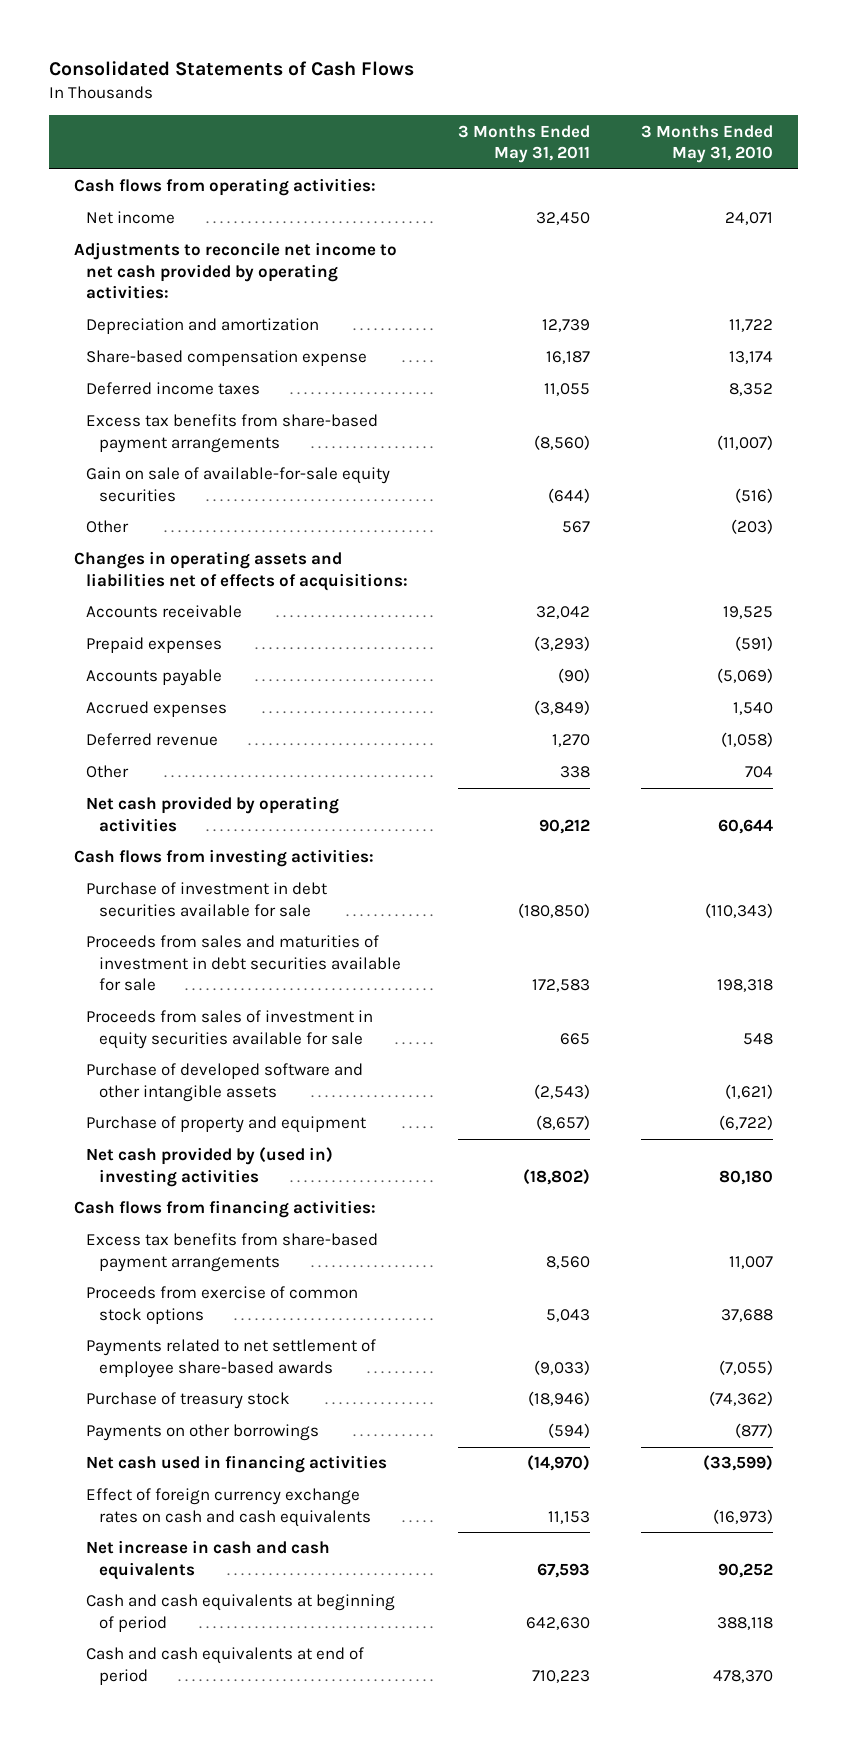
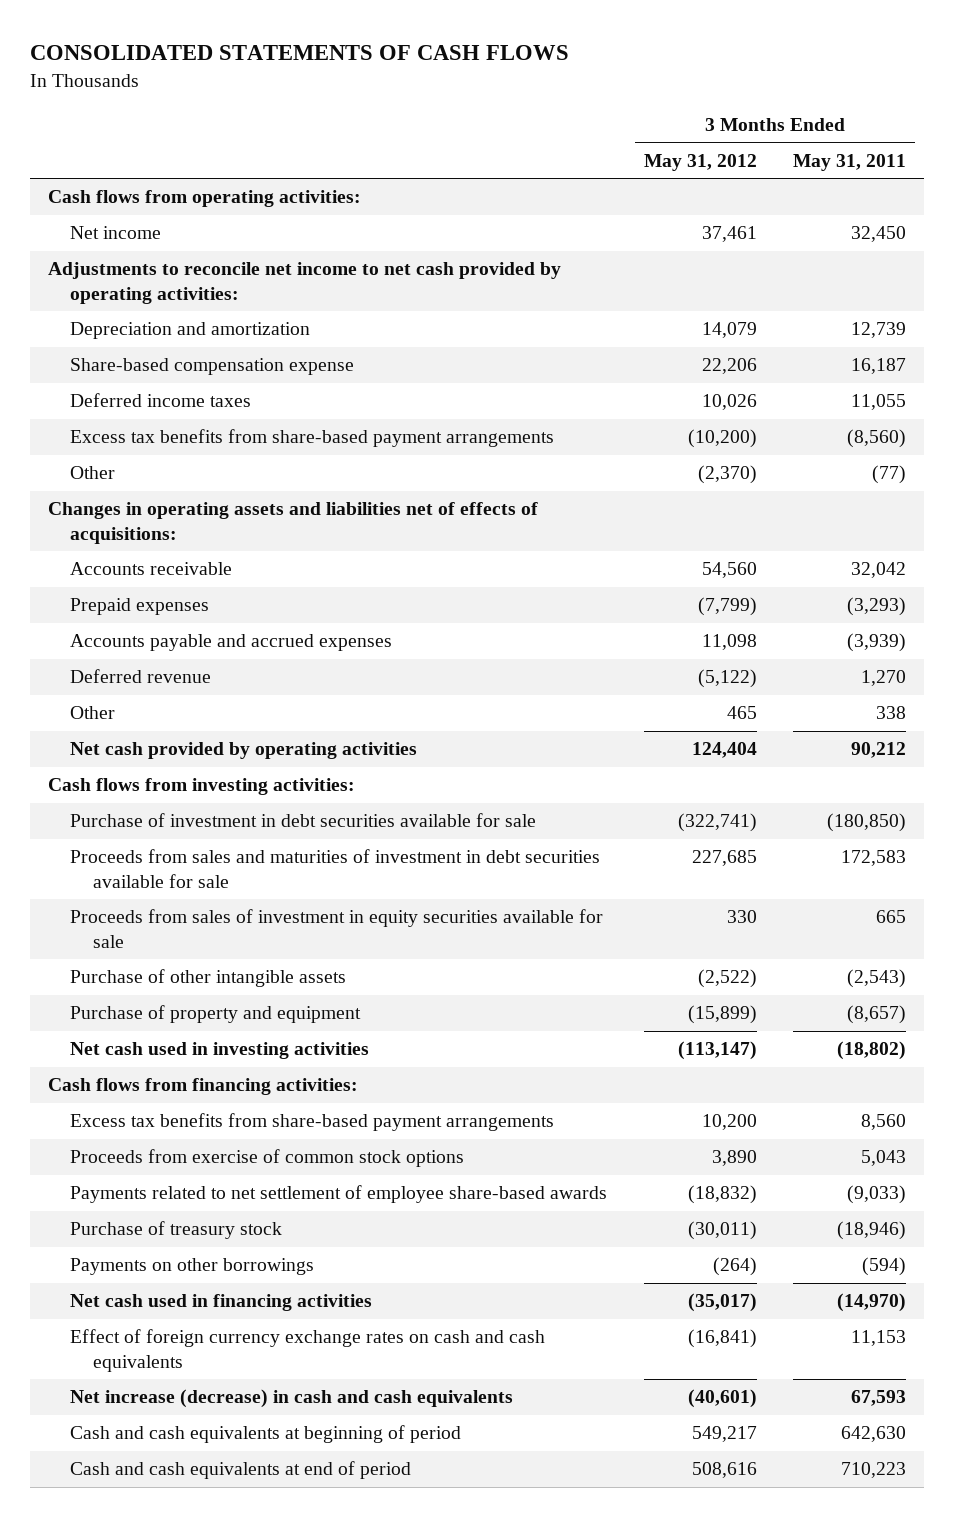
- Consolidated Statements of Cash Flows
+ CONSOLIDATED STATEMENTS OF CASH FLOWS
- | 3 Months Ended May 31, 2011 | 3 Months Ended May 31, 2010
+ | 3 Months Ended May 31, 2012 | 3 Months Ended May 31, 2011
- Gain on sale of available-for-sale equity securities | (644) | (516)
- Other | 567 | (203)
+ Other | (2,370) | (77)
- Accounts payable | (90) | (5,069)
- Accrued expenses | (3,849) | 1,540
+ Accounts payable and accrued expenses | 11,098 | (3,939)
- Purchase of developed software and other intangible assets | (2,543) | (1,621)
+ Purchase of other intangible assets | (2,522) | (2,543)
- Net cash provided by (used in) investing activities | (18,802) | 80,180
+ Net cash used in investing activities | (113,147) | (18,802)
- Net increase in cash and cash equivalents | 67,593 | 90,252
+ Net increase (decrease) in cash and cash equivalents | (40,601) | 67,593

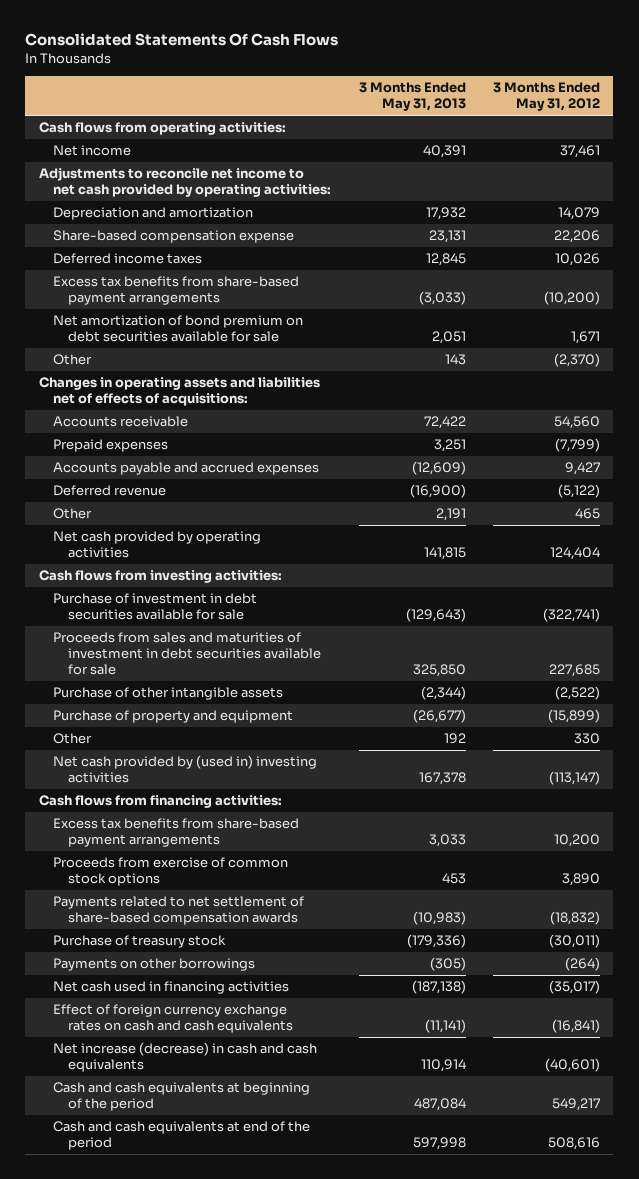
- CONSOLIDATED STATEMENTS OF CASH FLOWS
+ Consolidated Statements Of Cash Flows
- | 3 Months Ended May 31, 2012 | 3 Months Ended May 31, 2011
+ | 3 Months Ended May 31, 2013 | 3 Months Ended May 31, 2012
+ Net amortization of bond premium on debt securities available for sale | 2,051 | 1,671
- Accounts payable and accrued expenses | 11,098 | (3,939)
+ Accounts payable and accrued expenses | (12,609) | 9,427
- Proceeds from sales of investment in equity securities available for sale | 330 | 665
- Net cash used in investing activities | (113,147) | (18,802)
+ Other | 192 | 330
+ Net cash provided by (used in) investing activities | 167,378 | (113,147)
- Payments related to net settlement of employee share-based awards | (18,832) | (9,033)
+ Payments related to net settlement of share-based compensation awards | (10,983) | (18,832)
- Cash and cash equivalents at beginning of period | 549,217 | 642,630
- Cash and cash equivalents at end of period | 508,616 | 710,223
+ Cash and cash equivalents at beginning of the period | 487,084 | 549,217
+ Cash and cash equivalents at end of the period | 597,998 | 508,616

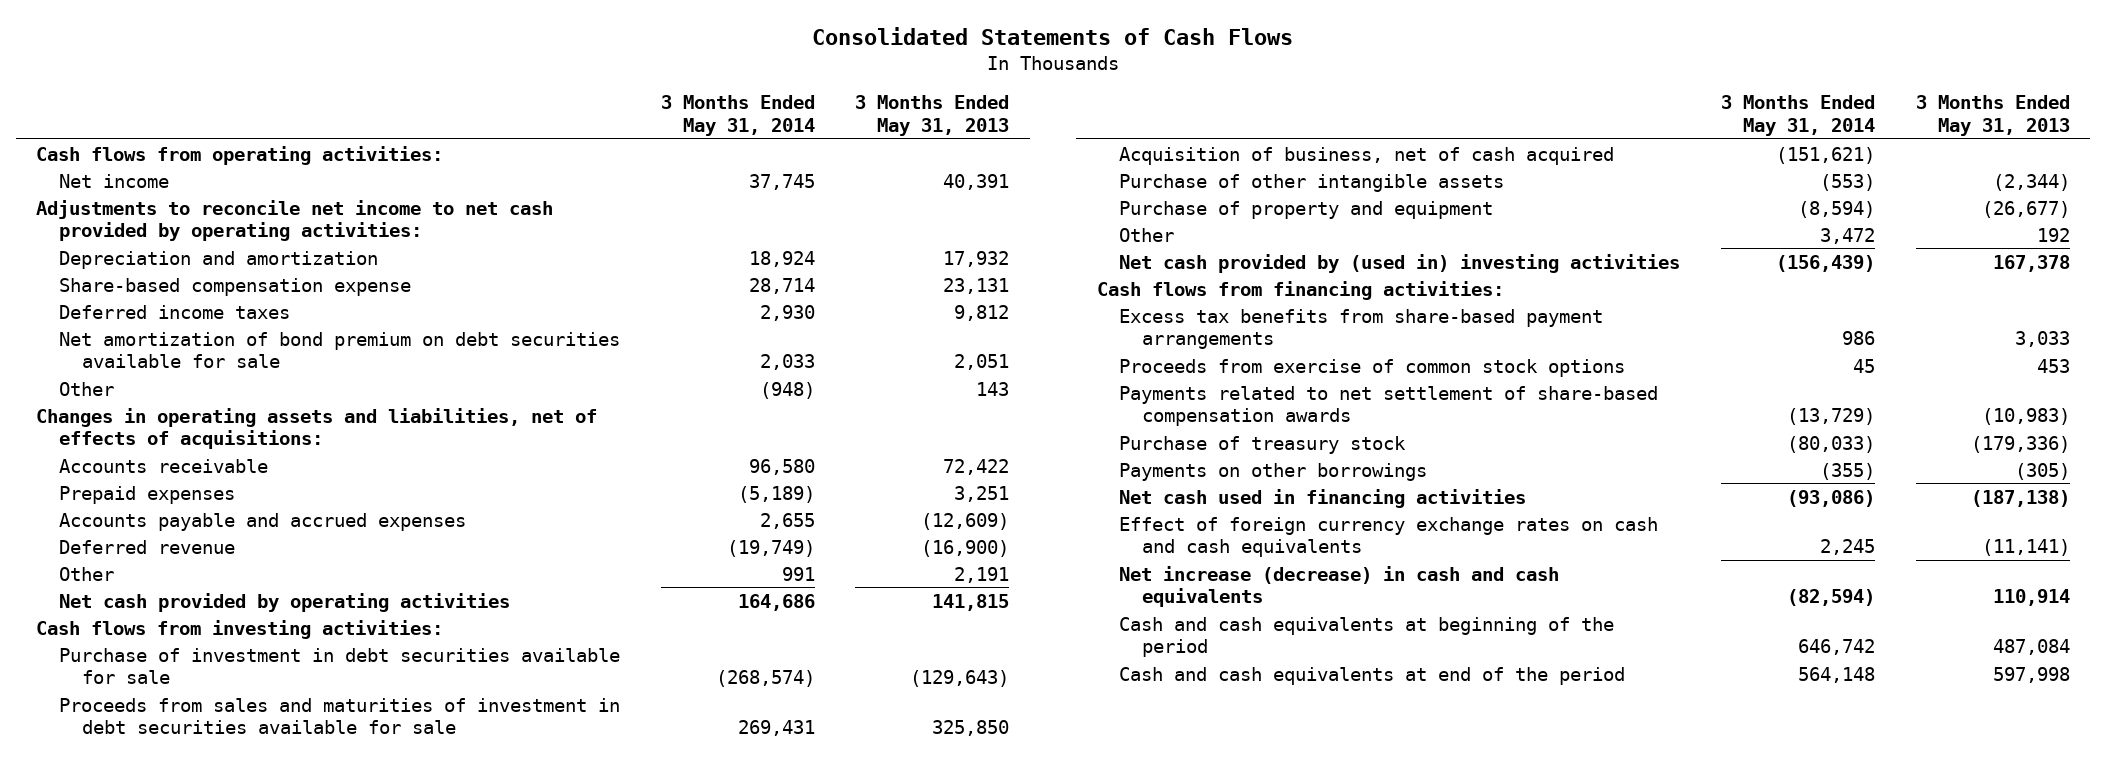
- Consolidated Statements Of Cash Flows
+ Consolidated Statements of Cash Flows
- | 3 Months Ended May 31, 2013 | 3 Months Ended May 31, 2012
+ | 3 Months Ended May 31, 2014 | 3 Months Ended May 31, 2013
- Deferred income taxes | 12,845 | 10,026
- Excess tax benefits from share-based payment arrangements | (3,033) | (10,200)
+ Deferred income taxes | 2,930 | 9,812
- Changes in operating assets and liabilities net of effects of acquisitions:
+ Changes in operating assets and liabilities, net of effects of acquisitions:
+ Acquisition of business, net of cash acquired | (151,621) |

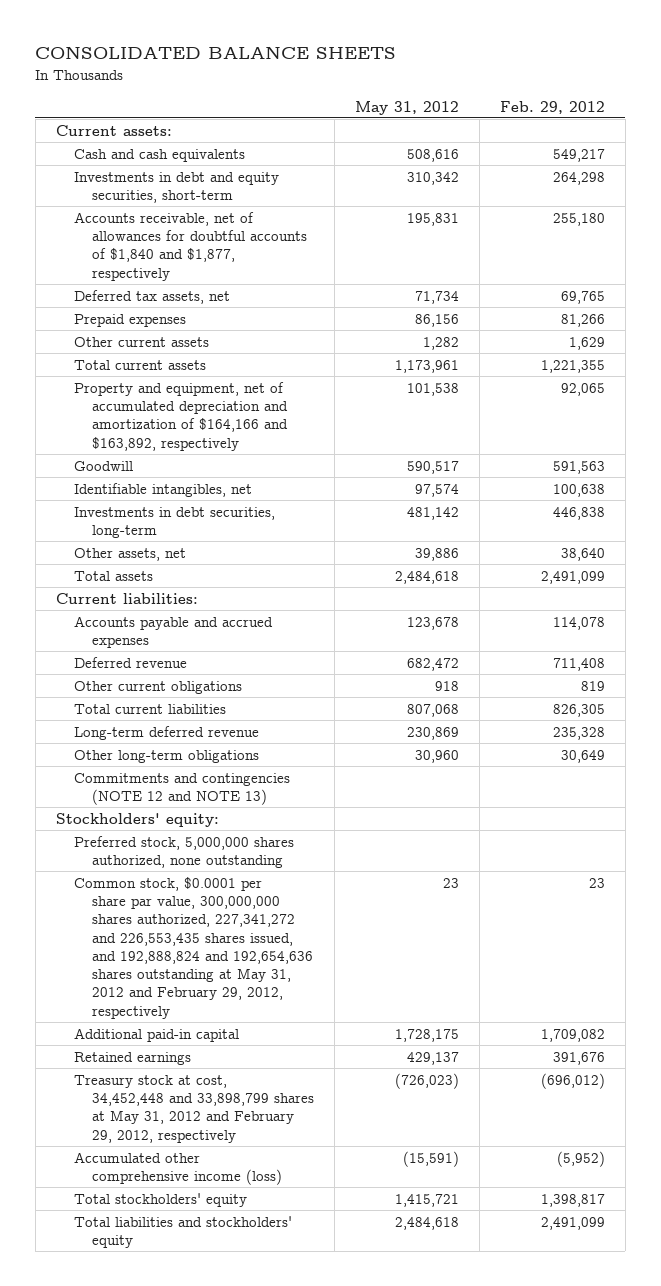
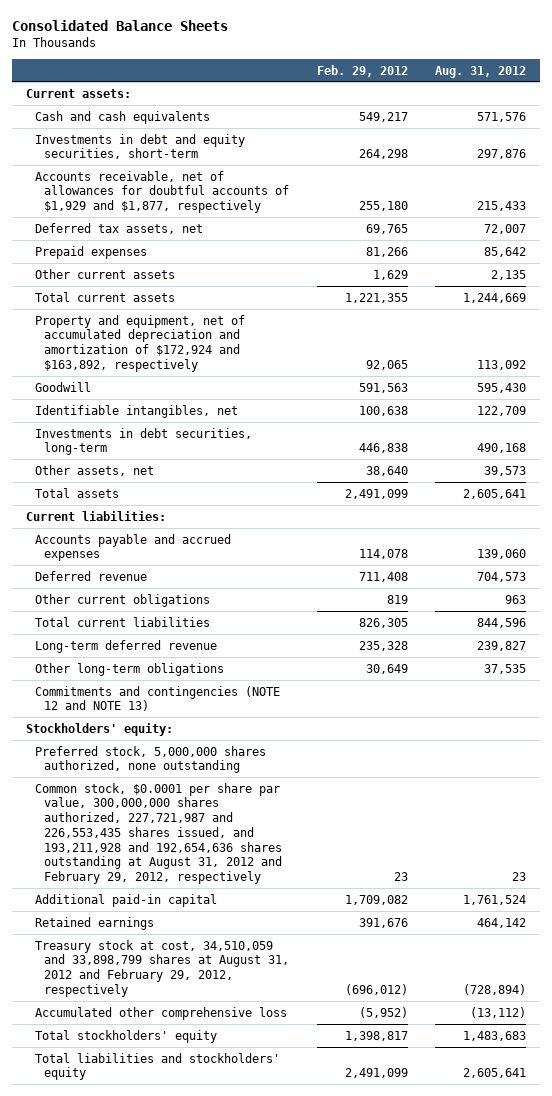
- CONSOLIDATED BALANCE SHEETS
+ Consolidated Balance Sheets
- | May 31, 2012 | Feb. 29, 2012
+ | Feb. 29, 2012 | Aug. 31, 2012
- Accounts receivable, net of allowances for doubtful accounts of $1,840 and $1,877, respectively | 195,831 | 255,180
+ Accounts receivable, net of allowances for doubtful accounts of $1,929 and $1,877, respectively | 255,180 | 215,433
- Property and equipment, net of accumulated depreciation and amortization of $164,166 and $163,892, respectively | 101,538 | 92,065
+ Property and equipment, net of accumulated depreciation and amortization of $172,924 and $163,892, respectively | 92,065 | 113,092
- Common stock, $0.0001 per share par value, 300,000,000 shares authorized, 227,341,272 and 226,553,435 shares issued, and 192,888,824 and 192,654,636 shares outstanding at May 31, 2012 and February 29, 2012, respectively | 23 | 23
+ Common stock, $0.0001 per share par value, 300,000,000 shares authorized, 227,721,987 and 226,553,435 shares issued, and 193,211,928 and 192,654,636 shares outstanding at August 31, 2012 and February 29, 2012, respectively | 23 | 23
- Treasury stock at cost, 34,452,448 and 33,898,799 shares at May 31, 2012 and February 29, 2012, respectively | (726,023) | (696,012)
- Accumulated other comprehensive income (loss) | (15,591) | (5,952)
+ Treasury stock at cost, 34,510,059 and 33,898,799 shares at August 31, 2012 and February 29, 2012, respectively | (696,012) | (728,894)
+ Accumulated other comprehensive loss | (5,952) | (13,112)

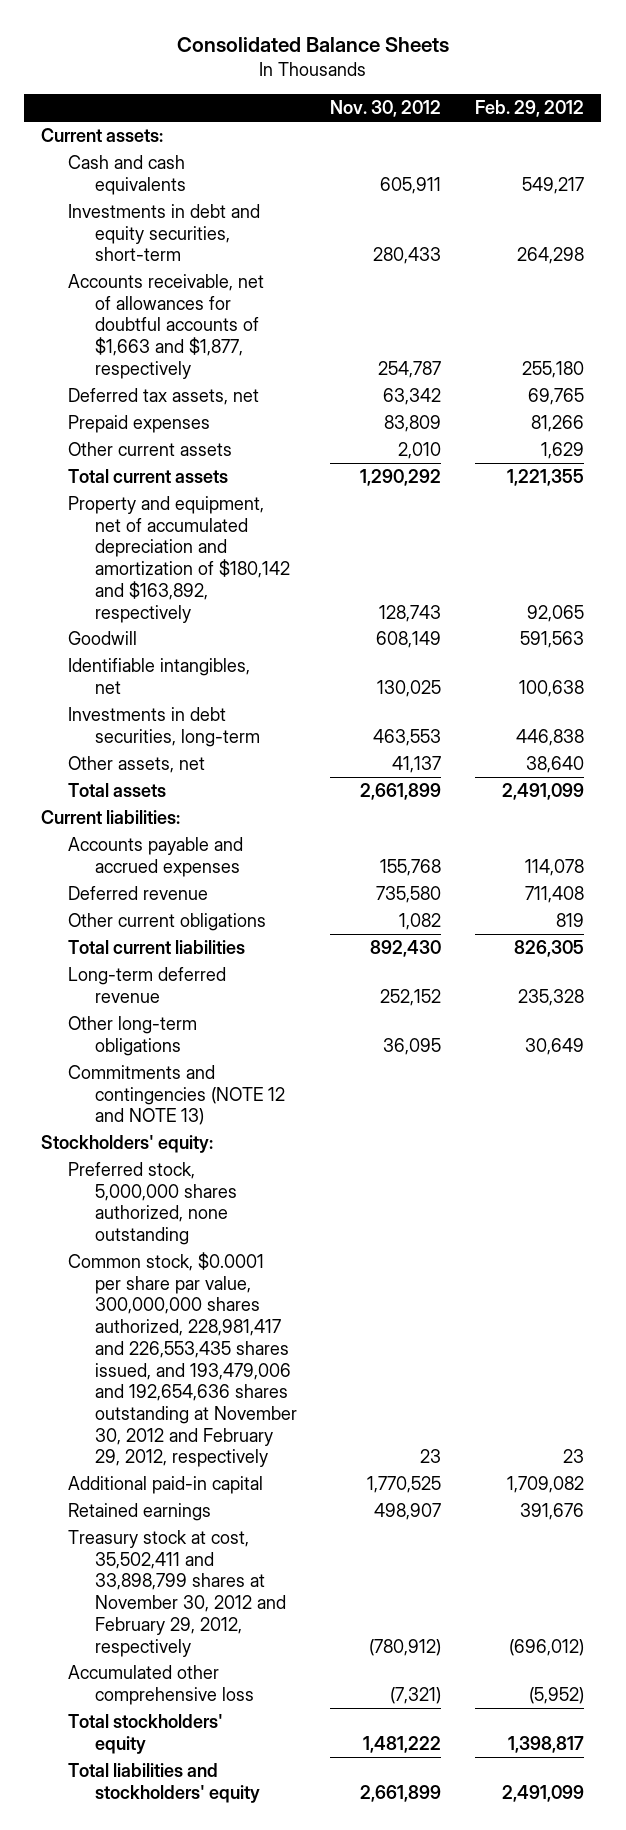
- | Feb. 29, 2012 | Aug. 31, 2012
+ | Nov. 30, 2012 | Feb. 29, 2012
- Accounts receivable, net of allowances for doubtful accounts of $1,929 and $1,877, respectively | 255,180 | 215,433
+ Accounts receivable, net of allowances for doubtful accounts of $1,663 and $1,877, respectively | 254,787 | 255,180
- Property and equipment, net of accumulated depreciation and amortization of $172,924 and $163,892, respectively | 92,065 | 113,092
+ Property and equipment, net of accumulated depreciation and amortization of $180,142 and $163,892, respectively | 128,743 | 92,065
- Common stock, $0.0001 per share par value, 300,000,000 shares authorized, 227,721,987 and 226,553,435 shares issued, and 193,211,928 and 192,654,636 shares outstanding at August 31, 2012 and February 29, 2012, respectively | 23 | 23
+ Common stock, $0.0001 per share par value, 300,000,000 shares authorized, 228,981,417 and 226,553,435 shares issued, and 193,479,006 and 192,654,636 shares outstanding at November 30, 2012 and February 29, 2012, respectively | 23 | 23
- Treasury stock at cost, 34,510,059 and 33,898,799 shares at August 31, 2012 and February 29, 2012, respectively | (696,012) | (728,894)
+ Treasury stock at cost, 35,502,411 and 33,898,799 shares at November 30, 2012 and February 29, 2012, respectively | (780,912) | (696,012)

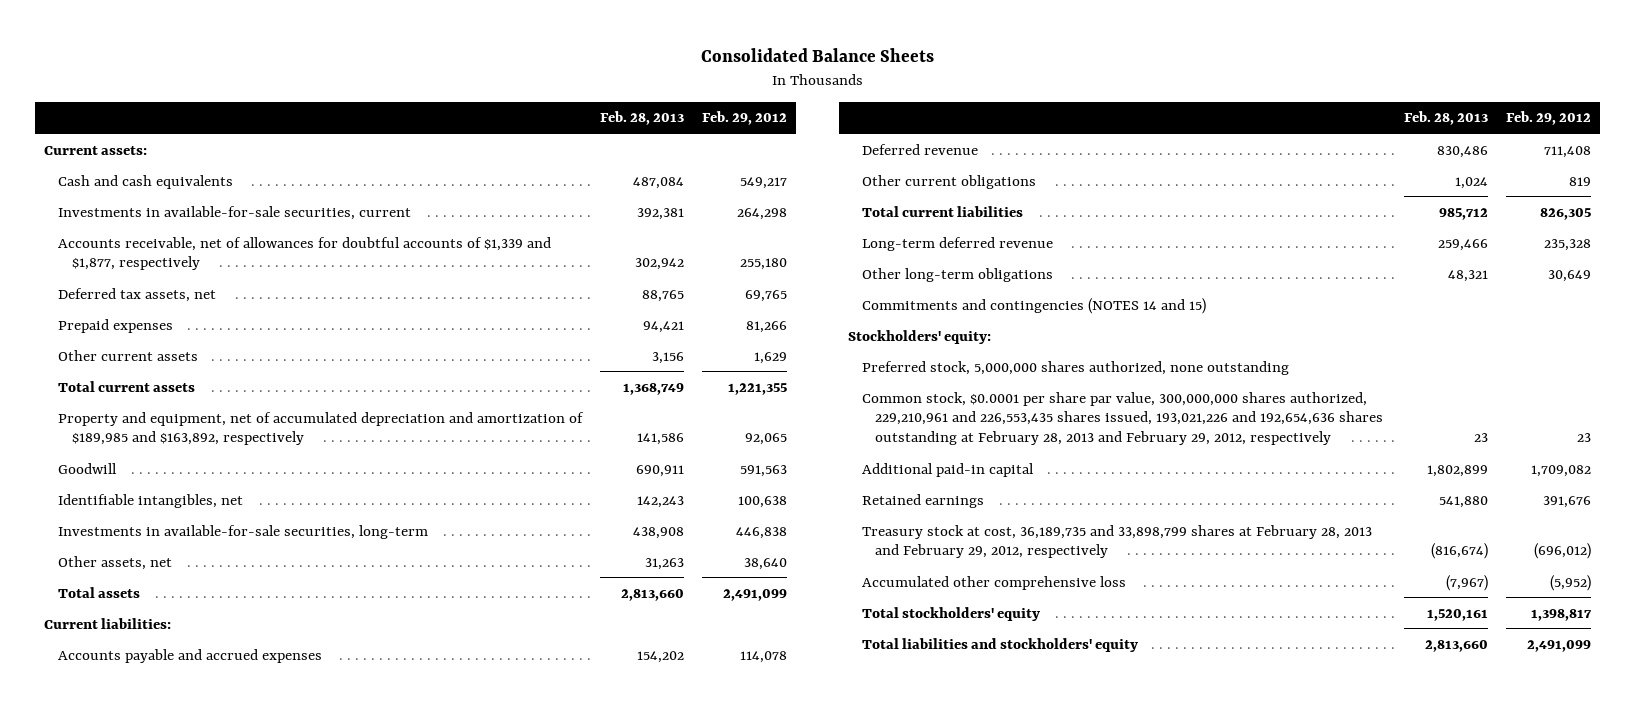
- | Nov. 30, 2012 | Feb. 29, 2012
+ | Feb. 28, 2013 | Feb. 29, 2012
- Investments in debt and equity securities, short-term | 280,433 | 264,298
- Accounts receivable, net of allowances for doubtful accounts of $1,663 and $1,877, respectively | 254,787 | 255,180
+ Investments in available-for-sale securities, current | 392,381 | 264,298
+ Accounts receivable, net of allowances for doubtful accounts of $1,339 and $1,877, respectively | 302,942 | 255,180
- Property and equipment, net of accumulated depreciation and amortization of $180,142 and $163,892, respectively | 128,743 | 92,065
+ Property and equipment, net of accumulated depreciation and amortization of $189,985 and $163,892, respectively | 141,586 | 92,065
- Investments in debt securities, long-term | 463,553 | 446,838
+ Investments in available-for-sale securities, long-term | 438,908 | 446,838
- Commitments and contingencies (NOTE 12 and NOTE 13)
+ Commitments and contingencies (NOTES 14 and 15)
- Common stock, $0.0001 per share par value, 300,000,000 shares authorized, 228,981,417 and 226,553,435 shares issued, and 193,479,006 and 192,654,636 shares outstanding at November 30, 2012 and February 29, 2012, respectively | 23 | 23
+ Common stock, $0.0001 per share par value, 300,000,000 shares authorized, 229,210,961 and 226,553,435 shares issued, 193,021,226 and 192,654,636 shares outstanding at February 28, 2013 and February 29, 2012, respectively | 23 | 23
- Treasury stock at cost, 35,502,411 and 33,898,799 shares at November 30, 2012 and February 29, 2012, respectively | (780,912) | (696,012)
+ Treasury stock at cost, 36,189,735 and 33,898,799 shares at February 28, 2013 and February 29, 2012, respectively | (816,674) | (696,012)

